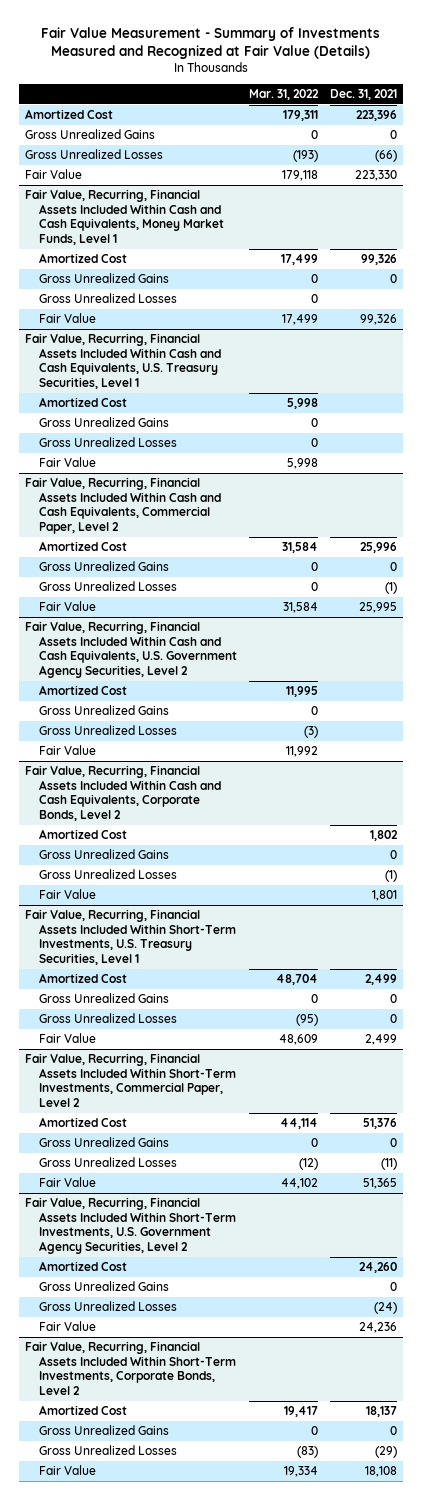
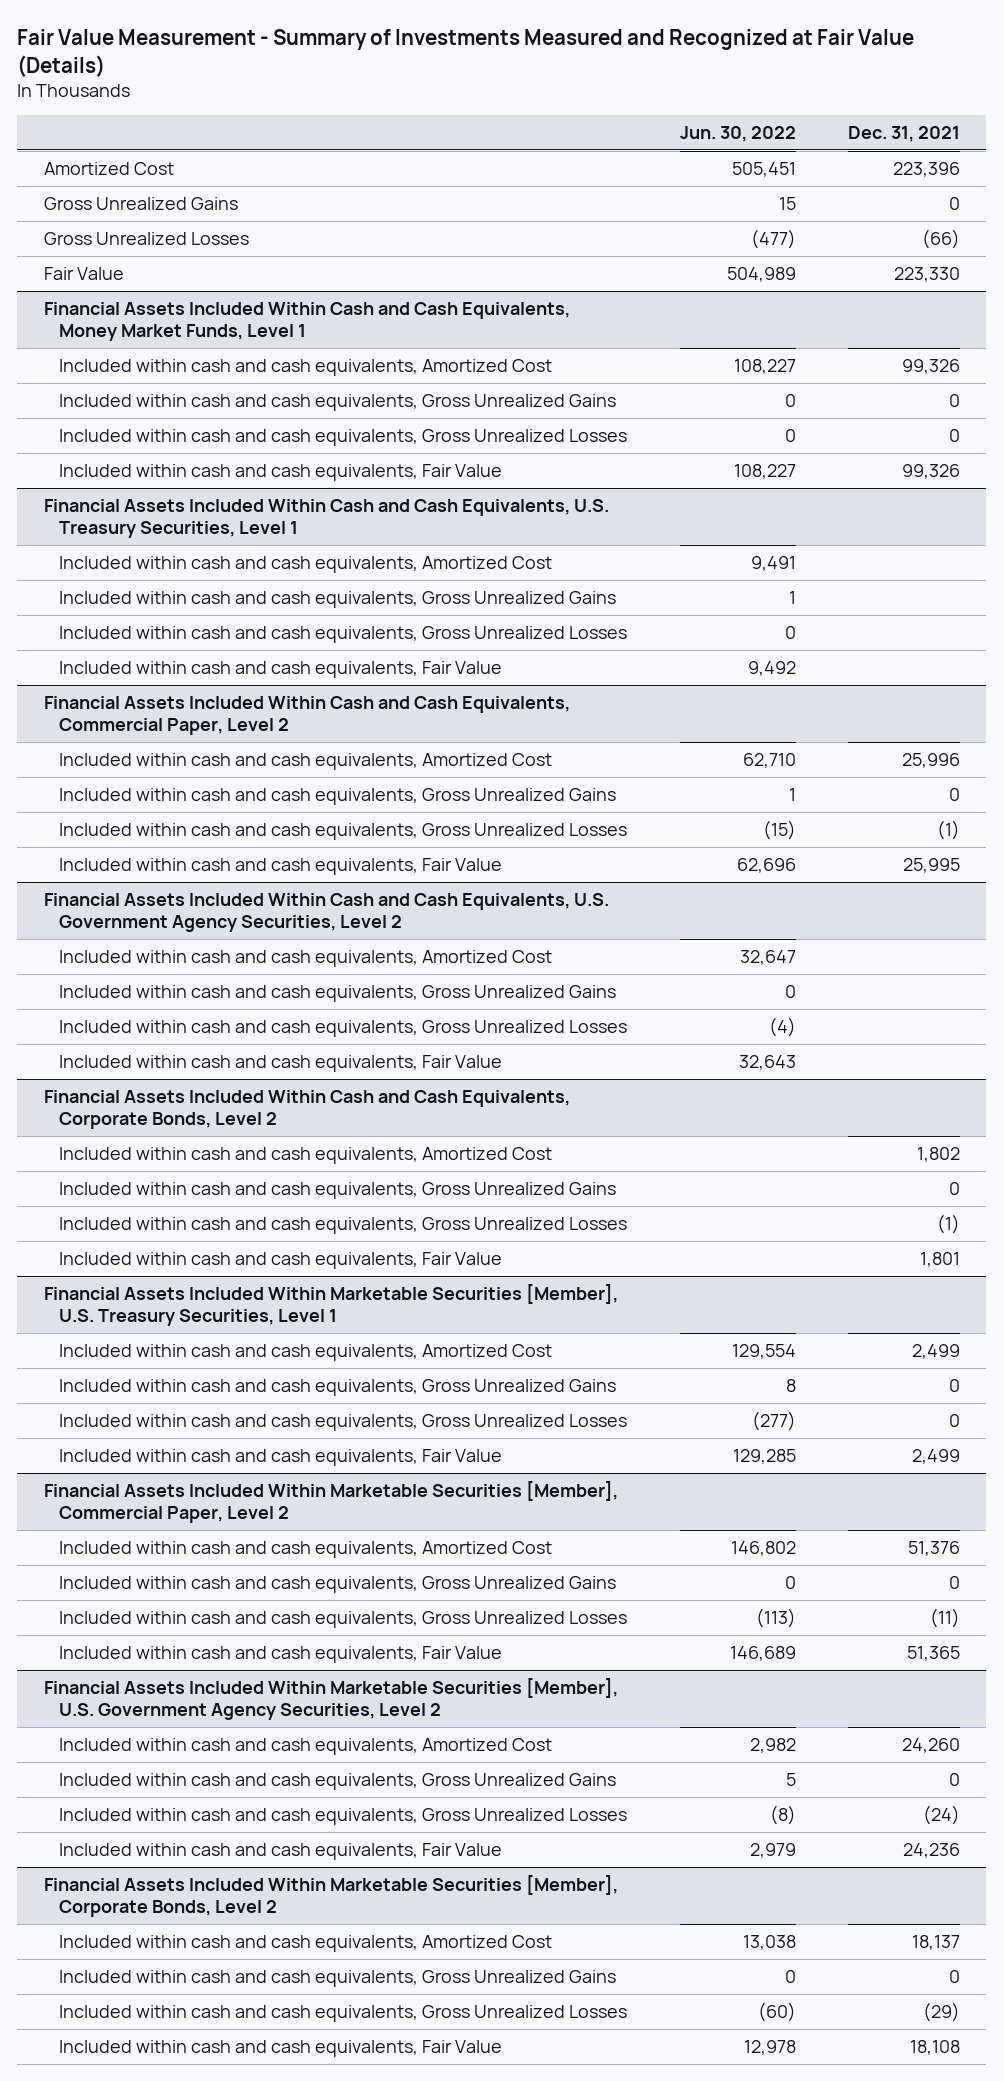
- | Mar. 31, 2022 | Dec. 31, 2021
+ | Jun. 30, 2022 | Dec. 31, 2021
- Fair Value, Recurring, Financial Assets Included Within Cash and Cash Equivalents, Money Market Funds, Level 1
- Amortized Cost | 17,499 | 99,326
- Gross Unrealized Gains | 0 | 0
- Gross Unrealized Losses | 0 |
- Fair Value | 17,499 | 99,326
- Fair Value, Recurring, Financial Assets Included Within Cash and Cash Equivalents, U.S. Treasury Securities, Level 1
- Amortized Cost | 5,998 |
- Gross Unrealized Gains | 0 |
- Gross Unrealized Losses | 0 |
- Fair Value | 5,998 |
- Fair Value, Recurring, Financial Assets Included Within Cash and Cash Equivalents, Commercial Paper, Level 2
- Amortized Cost | 31,584 | 25,996
- Gross Unrealized Gains | 0 | 0
- Gross Unrealized Losses | 0 | (1)
- Fair Value | 31,584 | 25,995
- Fair Value, Recurring, Financial Assets Included Within Cash and Cash Equivalents, U.S. Government Agency Securities, Level 2
- Amortized Cost | 11,995 |
- Gross Unrealized Gains | 0 |
- Gross Unrealized Losses | (3) |
- Fair Value | 11,992 |
- Fair Value, Recurring, Financial Assets Included Within Cash and Cash Equivalents, Corporate Bonds, Level 2
- Amortized Cost | | 1,802
- Gross Unrealized Gains | | 0
- Gross Unrealized Losses | | (1)
- Fair Value | | 1,801
- Fair Value, Recurring, Financial Assets Included Within Short-Term Investments, U.S. Treasury Securities, Level 1
- Amortized Cost | 48,704 | 2,499
- Gross Unrealized Gains | 0 | 0
- Gross Unrealized Losses | (95) | 0
- Fair Value | 48,609 | 2,499
- Fair Value, Recurring, Financial Assets Included Within Short-Term Investments, Commercial Paper, Level 2
- Amortized Cost | 44,114 | 51,376
- Gross Unrealized Gains | 0 | 0
- Gross Unrealized Losses | (12) | (11)
- Fair Value | 44,102 | 51,365
- Fair Value, Recurring, Financial Assets Included Within Short-Term Investments, U.S. Government Agency Securities, Level 2
- Amortized Cost | | 24,260
- Gross Unrealized Gains | | 0
- Gross Unrealized Losses | | (24)
- Fair Value | | 24,236
- Fair Value, Recurring, Financial Assets Included Within Short-Term Investments, Corporate Bonds, Level 2
- Amortized Cost | 19,417 | 18,137
- Gross Unrealized Gains | 0 | 0
- Gross Unrealized Losses | (83) | (29)
- Fair Value | 19,334 | 18,108
+ Financial Assets Included Within Cash and Cash Equivalents, Money Market Funds, Level 1
+ Included within cash and cash equivalents, Amortized Cost | 108,227 | 99,326
+ Included within cash and cash equivalents, Gross Unrealized Gains | 0 | 0
+ Included within cash and cash equivalents, Gross Unrealized Losses | 0 | 0
+ Included within cash and cash equivalents, Fair Value | 108,227 | 99,326
+ Financial Assets Included Within Cash and Cash Equivalents, U.S. Treasury Securities, Level 1
+ Included within cash and cash equivalents, Amortized Cost | 9,491 |
+ Included within cash and cash equivalents, Gross Unrealized Gains | 1 |
+ Included within cash and cash equivalents, Gross Unrealized Losses | 0 |
+ Included within cash and cash equivalents, Fair Value | 9,492 |
+ Financial Assets Included Within Cash and Cash Equivalents, Commercial Paper, Level 2
+ Included within cash and cash equivalents, Amortized Cost | 62,710 | 25,996
+ Included within cash and cash equivalents, Gross Unrealized Gains | 1 | 0
+ Included within cash and cash equivalents, Gross Unrealized Losses | (15) | (1)
+ Included within cash and cash equivalents, Fair Value | 62,696 | 25,995
+ Financial Assets Included Within Cash and Cash Equivalents, U.S. Government Agency Securities, Level 2
+ Included within cash and cash equivalents, Amortized Cost | 32,647 |
+ Included within cash and cash equivalents, Gross Unrealized Gains | 0 |
+ Included within cash and cash equivalents, Gross Unrealized Losses | (4) |
+ Included within cash and cash equivalents, Fair Value | 32,643 |
+ Financial Assets Included Within Cash and Cash Equivalents, Corporate Bonds, Level 2
+ Included within cash and cash equivalents, Amortized Cost | | 1,802
+ Included within cash and cash equivalents, Gross Unrealized Gains | | 0
+ Included within cash and cash equivalents, Gross Unrealized Losses | | (1)
+ Included within cash and cash equivalents, Fair Value | | 1,801
+ Financial Assets Included Within Marketable Securities [Member], U.S. Treasury Securities, Level 1
+ Included within cash and cash equivalents, Amortized Cost | 129,554 | 2,499
+ Included within cash and cash equivalents, Gross Unrealized Gains | 8 | 0
+ Included within cash and cash equivalents, Gross Unrealized Losses | (277) | 0
+ Included within cash and cash equivalents, Fair Value | 129,285 | 2,499
+ Financial Assets Included Within Marketable Securities [Member], Commercial Paper, Level 2
+ Included within cash and cash equivalents, Amortized Cost | 146,802 | 51,376
+ Included within cash and cash equivalents, Gross Unrealized Gains | 0 | 0
+ Included within cash and cash equivalents, Gross Unrealized Losses | (113) | (11)
+ Included within cash and cash equivalents, Fair Value | 146,689 | 51,365
+ Financial Assets Included Within Marketable Securities [Member], U.S. Government Agency Securities, Level 2
+ Included within cash and cash equivalents, Amortized Cost | 2,982 | 24,260
+ Included within cash and cash equivalents, Gross Unrealized Gains | 5 | 0
+ Included within cash and cash equivalents, Gross Unrealized Losses | (8) | (24)
+ Included within cash and cash equivalents, Fair Value | 2,979 | 24,236
+ Financial Assets Included Within Marketable Securities [Member], Corporate Bonds, Level 2
+ Included within cash and cash equivalents, Amortized Cost | 13,038 | 18,137
+ Included within cash and cash equivalents, Gross Unrealized Gains | 0 | 0
+ Included within cash and cash equivalents, Gross Unrealized Losses | (60) | (29)
+ Included within cash and cash equivalents, Fair Value | 12,978 | 18,108

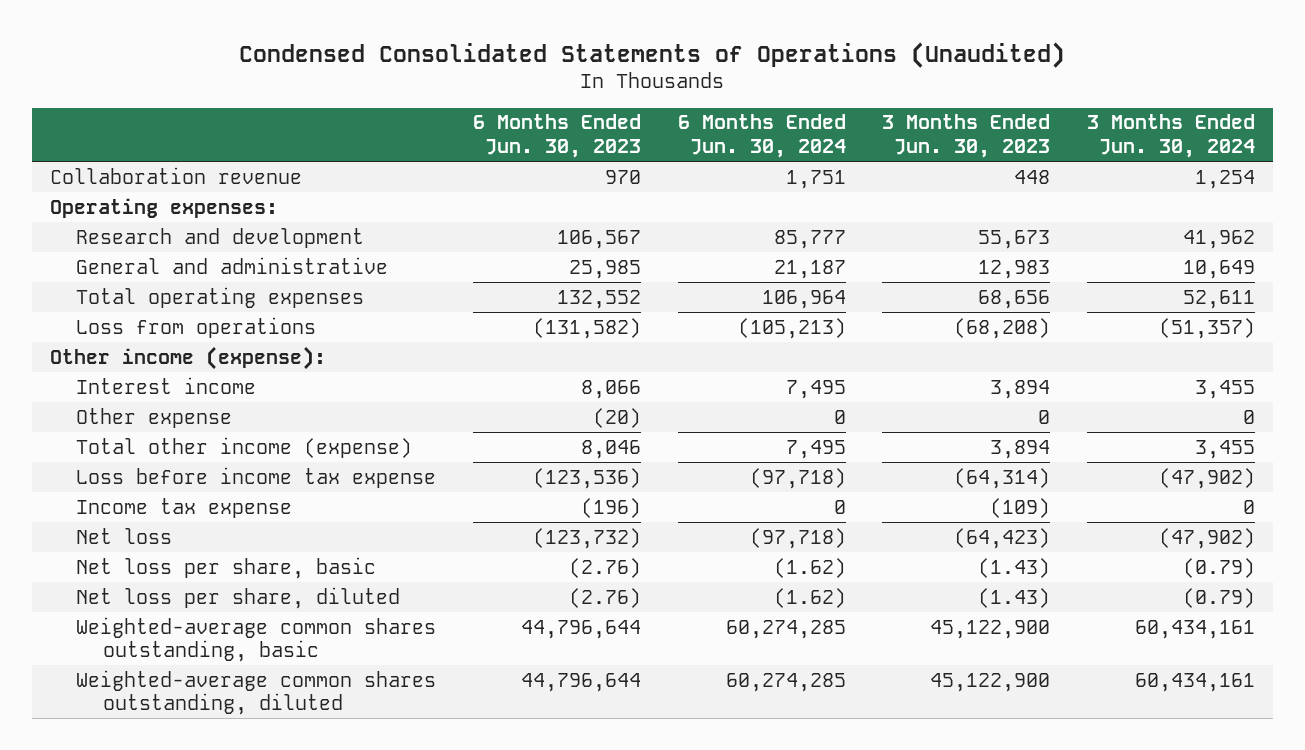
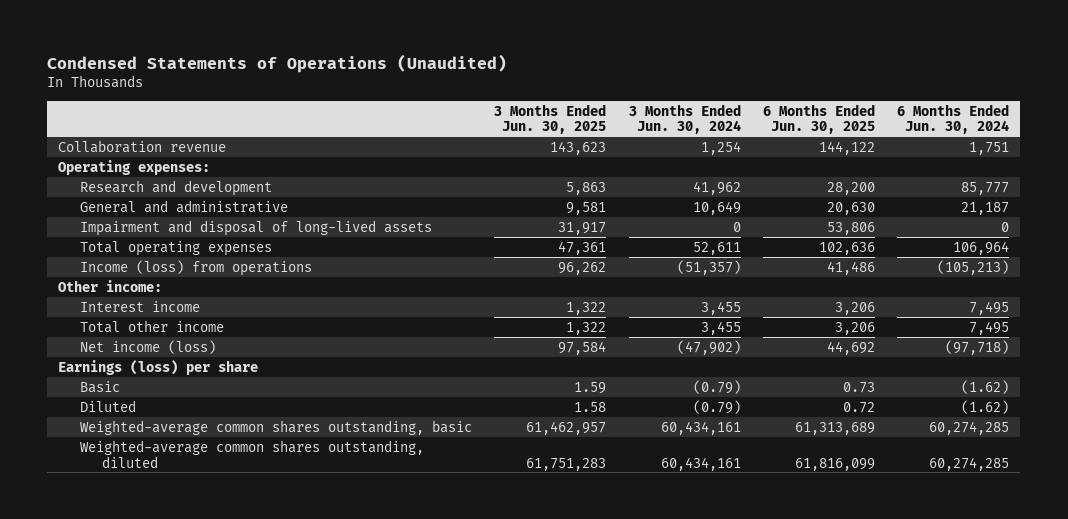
- Condensed Consolidated Statements of Operations (Unaudited)
+ Condensed Statements of Operations (Unaudited)
- | 6 Months Ended Jun. 30, 2023 | 6 Months Ended Jun. 30, 2024 | 3 Months Ended Jun. 30, 2023 | 3 Months Ended Jun. 30, 2024
+ | 3 Months Ended Jun. 30, 2025 | 3 Months Ended Jun. 30, 2024 | 6 Months Ended Jun. 30, 2025 | 6 Months Ended Jun. 30, 2024
+ Impairment and disposal of long-lived assets | 31,917 | 0 | 53,806 | 0
- Loss from operations | (131,582) | (105,213) | (68,208) | (51,357)
- Other income (expense):
+ Income (loss) from operations | 96,262 | (51,357) | 41,486 | (105,213)
+ Other income:
- Other expense | (20) | 0 | 0 | 0
- Total other income (expense) | 8,046 | 7,495 | 3,894 | 3,455
- Loss before income tax expense | (123,536) | (97,718) | (64,314) | (47,902)
- Income tax expense | (196) | 0 | (109) | 0
- Net loss | (123,732) | (97,718) | (64,423) | (47,902)
- Net loss per share, basic | (2.76) | (1.62) | (1.43) | (0.79)
- Net loss per share, diluted | (2.76) | (1.62) | (1.43) | (0.79)
+ Total other income | 1,322 | 3,455 | 3,206 | 7,495
+ Net income (loss) | 97,584 | (47,902) | 44,692 | (97,718)
+ Earnings (loss) per share
+ Basic | 1.59 | (0.79) | 0.73 | (1.62)
+ Diluted | 1.58 | (0.79) | 0.72 | (1.62)

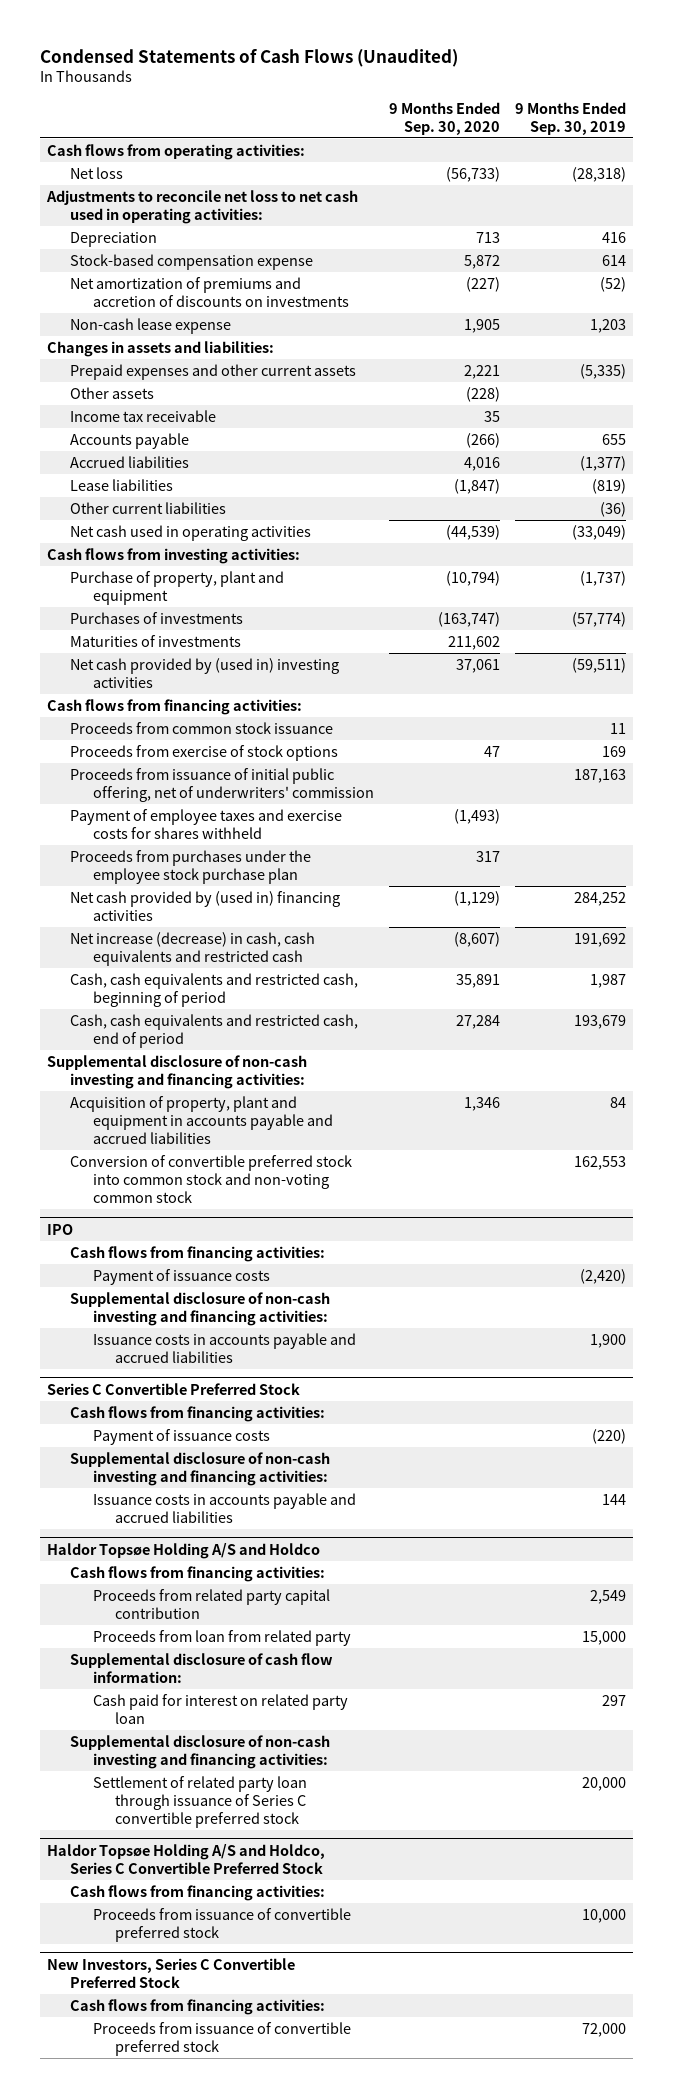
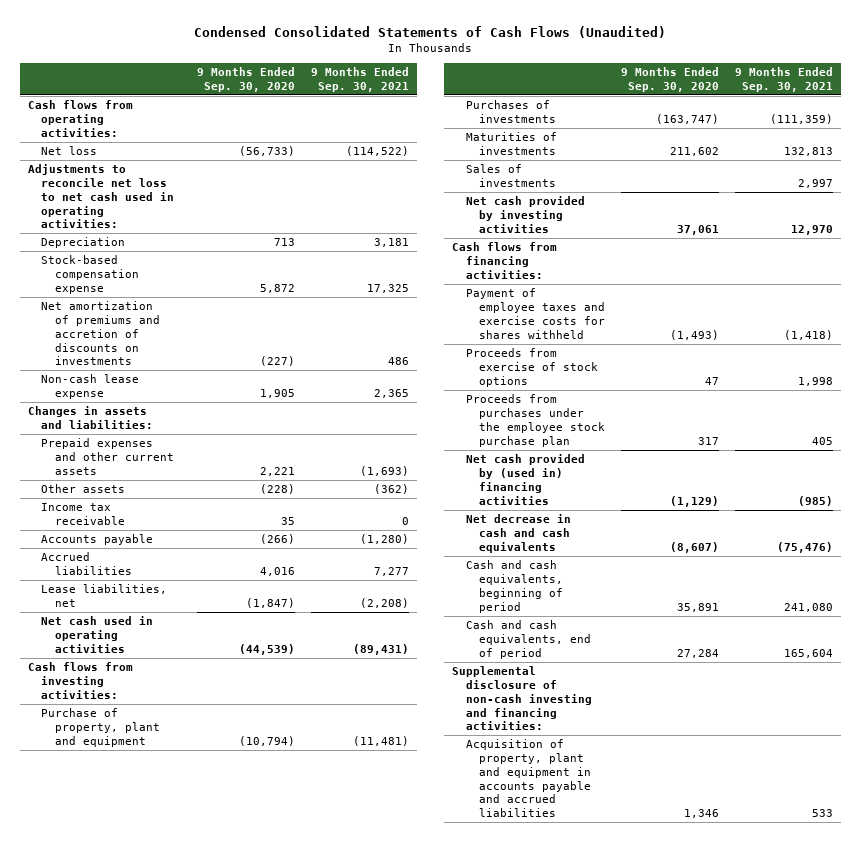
- Condensed Statements of Cash Flows (Unaudited)
+ Condensed Consolidated Statements of Cash Flows (Unaudited)
- | 9 Months Ended Sep. 30, 2020 | 9 Months Ended Sep. 30, 2019
+ | 9 Months Ended Sep. 30, 2020 | 9 Months Ended Sep. 30, 2021
- Lease liabilities | (1,847) | (819)
- Other current liabilities | | (36)
+ Lease liabilities, net | (1,847) | (2,208)
- Net cash provided by (used in) investing activities | 37,061 | (59,511)
+ Sales of investments | | 2,997
+ Net cash provided by investing activities | 37,061 | 12,970
- Proceeds from common stock issuance | | 11
- Proceeds from issuance of initial public offering, net of underwriters' commission | | 187,163
moved down: Proceeds from exercise of stock options | 47 | 1,998
- Net increase (decrease) in cash, cash equivalents and restricted cash | (8,607) | 191,692
- Cash, cash equivalents and restricted cash, beginning of period | 35,891 | 1,987
- Cash, cash equivalents and restricted cash, end of period | 27,284 | 193,679
+ Net decrease in cash and cash equivalents | (8,607) | (75,476)
+ Cash and cash equivalents, beginning of period | 35,891 | 241,080
+ Cash and cash equivalents, end of period | 27,284 | 165,604
- Conversion of convertible preferred stock into common stock and non-voting common stock | | 162,553
- IPO
- Cash flows from financing activities:
- Payment of issuance costs | | (2,420)
- Supplemental disclosure of non-cash investing and financing activities:
- Issuance costs in accounts payable and accrued liabilities | | 1,900
- Series C Convertible Preferred Stock
- Cash flows from financing activities:
- Payment of issuance costs | | (220)
- Supplemental disclosure of non-cash investing and financing activities:
- Issuance costs in accounts payable and accrued liabilities | | 144
- Haldor Topsøe Holding A/S and Holdco
- Cash flows from financing activities:
- Proceeds from related party capital contribution | | 2,549
- Proceeds from loan from related party | | 15,000
- Supplemental disclosure of cash flow information:
- Cash paid for interest on related party loan | | 297
- Supplemental disclosure of non-cash investing and financing activities:
- Settlement of related party loan through issuance of Series C convertible preferred stock | | 20,000
- Haldor Topsøe Holding A/S and Holdco, Series C Convertible Preferred Stock
- Cash flows from financing activities:
- Proceeds from issuance of convertible preferred stock | | 10,000
- New Investors, Series C Convertible Preferred Stock
- Cash flows from financing activities:
- Proceeds from issuance of convertible preferred stock | | 72,000

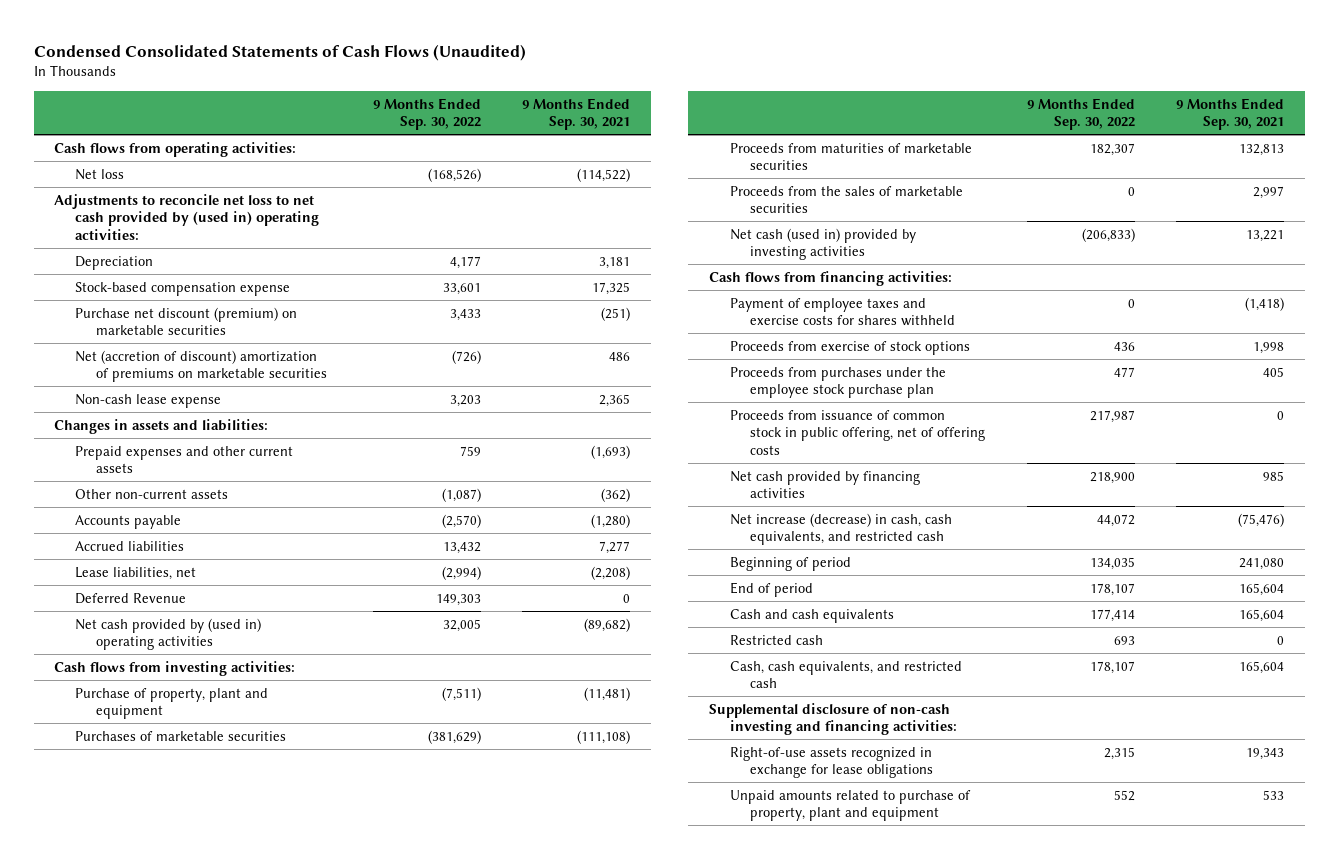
- | 9 Months Ended Sep. 30, 2020 | 9 Months Ended Sep. 30, 2021
+ | 9 Months Ended Sep. 30, 2022 | 9 Months Ended Sep. 30, 2021
- Adjustments to reconcile net loss to net cash used in operating activities:
+ Adjustments to reconcile net loss to net cash provided by (used in) operating activities:
- Net amortization of premiums and accretion of discounts on investments | (227) | 486
+ Purchase net discount (premium) on marketable securities | 3,433 | (251)
+ Net (accretion of discount) amortization of premiums on marketable securities | (726) | 486
- Other assets | (228) | (362)
- Income tax receivable | 35 | 0
+ Other non-current assets | (1,087) | (362)
- Net cash used in operating activities | (44,539) | (89,431)
+ Deferred Revenue | 149,303 | 0
+ Net cash provided by (used in) operating activities | 32,005 | (89,682)
- Purchases of investments | (163,747) | (111,359)
- Maturities of investments | 211,602 | 132,813
- Sales of investments | | 2,997
- Net cash provided by investing activities | 37,061 | 12,970
+ Purchases of marketable securities | (381,629) | (111,108)
+ Proceeds from maturities of marketable securities | 182,307 | 132,813
+ Proceeds from the sales of marketable securities | 0 | 2,997
+ Net cash (used in) provided by investing activities | (206,833) | 13,221
- Net cash provided by (used in) financing activities | (1,129) | (985)
- Net decrease in cash and cash equivalents | (8,607) | (75,476)
- Cash and cash equivalents, beginning of period | 35,891 | 241,080
- Cash and cash equivalents, end of period | 27,284 | 165,604
+ Proceeds from issuance of common stock in public offering, net of offering costs | 217,987 | 0
+ Net cash provided by financing activities | 218,900 | 985
+ Net increase (decrease) in cash, cash equivalents, and restricted cash | 44,072 | (75,476)
+ Beginning of period | 134,035 | 241,080
+ End of period | 178,107 | 165,604
+ Cash and cash equivalents | 177,414 | 165,604
+ Restricted cash | 693 | 0
+ Cash, cash equivalents, and restricted cash | 178,107 | 165,604
- Acquisition of property, plant and equipment in accounts payable and accrued liabilities | 1,346 | 533
+ Right-of-use assets recognized in exchange for lease obligations | 2,315 | 19,343
+ Unpaid amounts related to purchase of property, plant and equipment | 552 | 533

